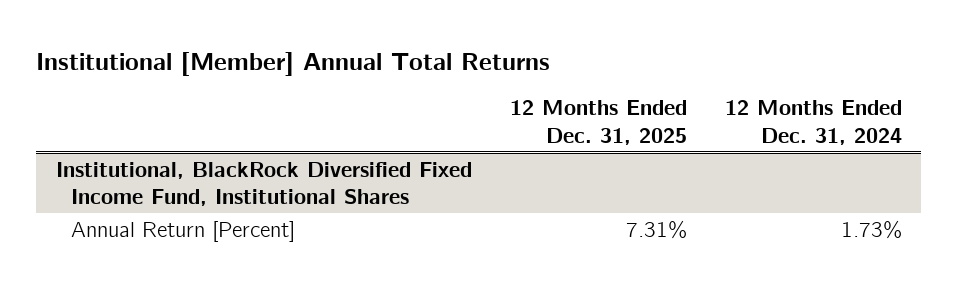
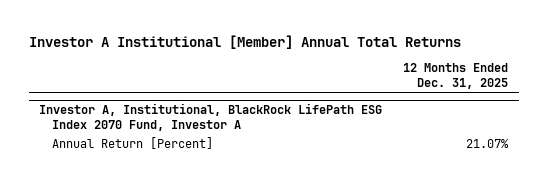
- Institutional [Member] Annual Total Returns
+ Investor A Institutional [Member] Annual Total Returns
- | 12 Months Ended Dec. 31, 2025 | 12 Months Ended Dec. 31, 2024
+ | 12 Months Ended Dec. 31, 2025
- Institutional, BlackRock Diversified Fixed Income Fund, Institutional Shares
- Annual Return [Percent] | 7.31% | 1.73%
+ Investor A, Institutional, BlackRock LifePath ESG Index 2070 Fund, Investor A
+ Annual Return [Percent] | 21.07%

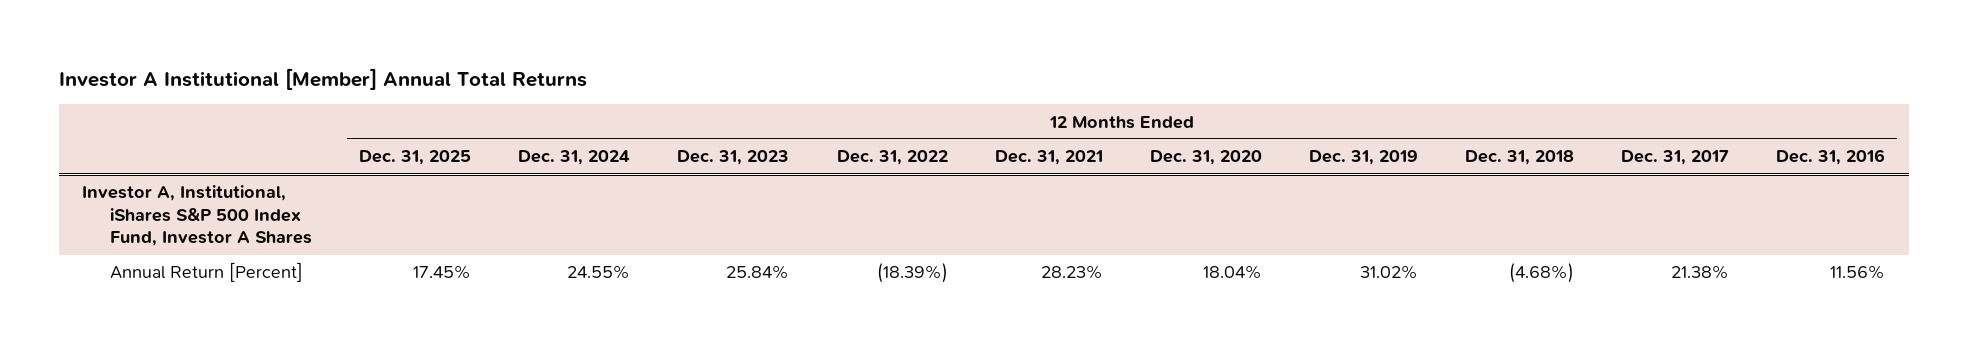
- | 12 Months Ended Dec. 31, 2025
+ | 12 Months Ended Dec. 31, 2025 | 12 Months Ended Dec. 31, 2024 | 12 Months Ended Dec. 31, 2023 | 12 Months Ended Dec. 31, 2022 | 12 Months Ended Dec. 31, 2021 | 12 Months Ended Dec. 31, 2020 | 12 Months Ended Dec. 31, 2019 | 12 Months Ended Dec. 31, 2018 | 12 Months Ended Dec. 31, 2017 | 12 Months Ended Dec. 31, 2016
- Investor A, Institutional, BlackRock LifePath ESG Index 2070 Fund, Investor A
- Annual Return [Percent] | 21.07%
+ Investor A, Institutional, iShares S&P 500 Index Fund, Investor A Shares
+ Annual Return [Percent] | 17.45% | 24.55% | 25.84% | (18.39%) | 28.23% | 18.04% | 31.02% | (4.68%) | 21.38% | 11.56%

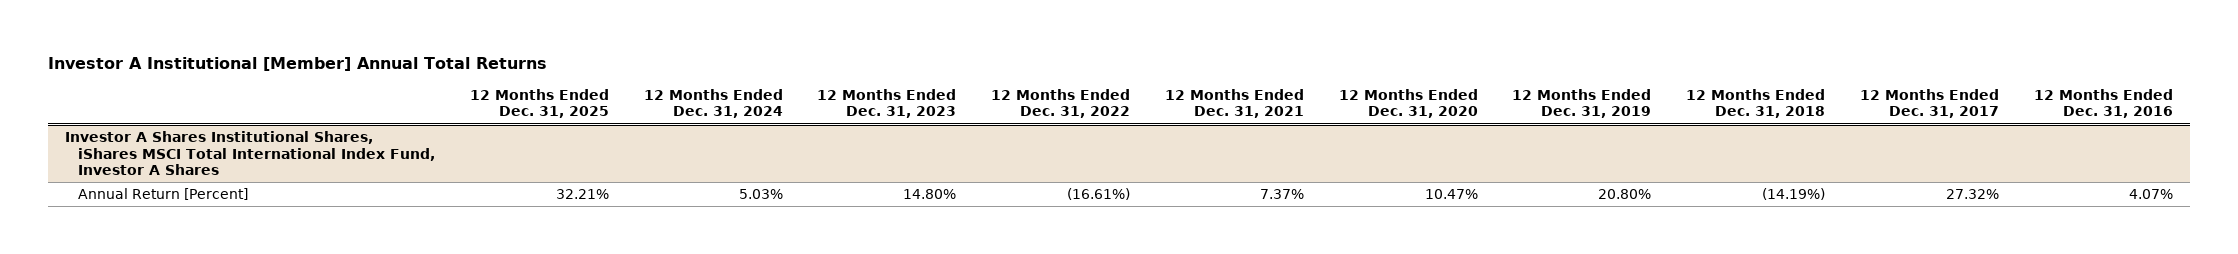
- Investor A, Institutional, iShares S&P 500 Index Fund, Investor A Shares
- Annual Return [Percent] | 17.45% | 24.55% | 25.84% | (18.39%) | 28.23% | 18.04% | 31.02% | (4.68%) | 21.38% | 11.56%
+ Investor A Shares Institutional Shares, iShares MSCI Total International Index Fund, Investor A Shares
+ Annual Return [Percent] | 32.21% | 5.03% | 14.80% | (16.61%) | 7.37% | 10.47% | 20.80% | (14.19%) | 27.32% | 4.07%

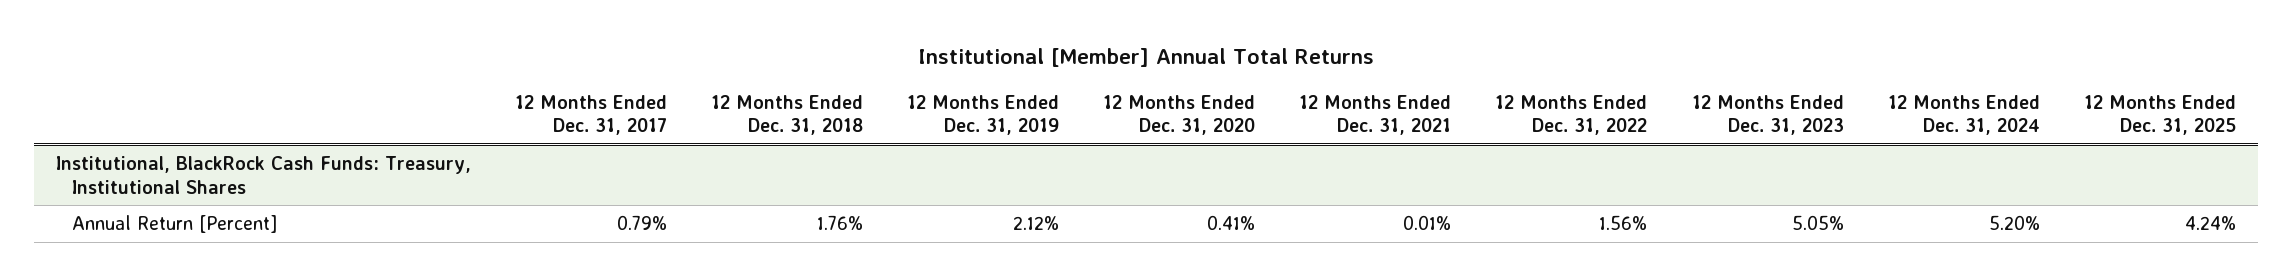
- Investor A Institutional [Member] Annual Total Returns
+ Institutional [Member] Annual Total Returns
- | 12 Months Ended Dec. 31, 2025 | 12 Months Ended Dec. 31, 2024 | 12 Months Ended Dec. 31, 2023 | 12 Months Ended Dec. 31, 2022 | 12 Months Ended Dec. 31, 2021 | 12 Months Ended Dec. 31, 2020 | 12 Months Ended Dec. 31, 2019 | 12 Months Ended Dec. 31, 2018 | 12 Months Ended Dec. 31, 2017 | 12 Months Ended Dec. 31, 2016
+ | 12 Months Ended Dec. 31, 2017 | 12 Months Ended Dec. 31, 2018 | 12 Months Ended Dec. 31, 2019 | 12 Months Ended Dec. 31, 2020 | 12 Months Ended Dec. 31, 2021 | 12 Months Ended Dec. 31, 2022 | 12 Months Ended Dec. 31, 2023 | 12 Months Ended Dec. 31, 2024 | 12 Months Ended Dec. 31, 2025
- Investor A Shares Institutional Shares, iShares MSCI Total International Index Fund, Investor A Shares
- Annual Return [Percent] | 32.21% | 5.03% | 14.80% | (16.61%) | 7.37% | 10.47% | 20.80% | (14.19%) | 27.32% | 4.07%
+ Institutional, BlackRock Cash Funds: Treasury, Institutional Shares
+ Annual Return [Percent] | 0.79% | 1.76% | 2.12% | 0.41% | 0.01% | 1.56% | 5.05% | 5.20% | 4.24%

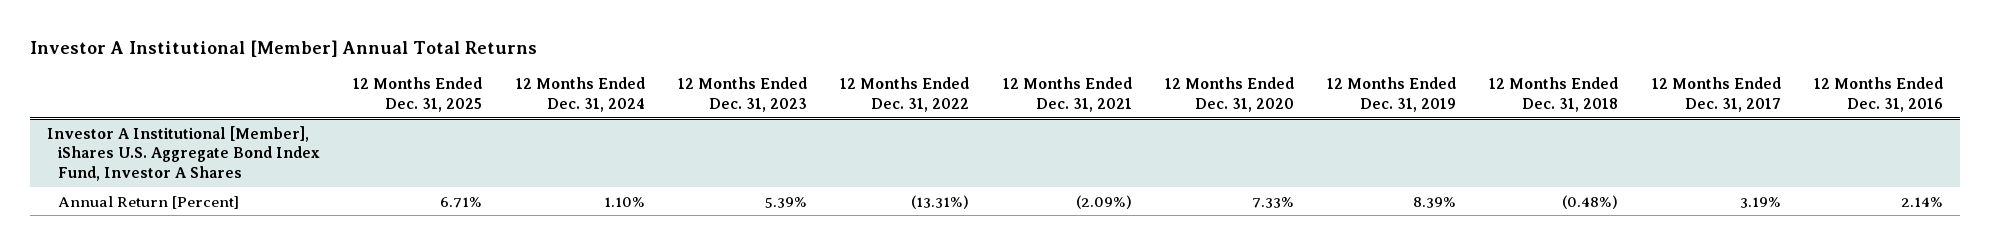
- Institutional [Member] Annual Total Returns
+ Investor A Institutional [Member] Annual Total Returns
- | 12 Months Ended Dec. 31, 2017 | 12 Months Ended Dec. 31, 2018 | 12 Months Ended Dec. 31, 2019 | 12 Months Ended Dec. 31, 2020 | 12 Months Ended Dec. 31, 2021 | 12 Months Ended Dec. 31, 2022 | 12 Months Ended Dec. 31, 2023 | 12 Months Ended Dec. 31, 2024 | 12 Months Ended Dec. 31, 2025
+ | 12 Months Ended Dec. 31, 2025 | 12 Months Ended Dec. 31, 2024 | 12 Months Ended Dec. 31, 2023 | 12 Months Ended Dec. 31, 2022 | 12 Months Ended Dec. 31, 2021 | 12 Months Ended Dec. 31, 2020 | 12 Months Ended Dec. 31, 2019 | 12 Months Ended Dec. 31, 2018 | 12 Months Ended Dec. 31, 2017 | 12 Months Ended Dec. 31, 2016
- Institutional, BlackRock Cash Funds: Treasury, Institutional Shares
- Annual Return [Percent] | 0.79% | 1.76% | 2.12% | 0.41% | 0.01% | 1.56% | 5.05% | 5.20% | 4.24%
+ Investor A Institutional [Member], iShares U.S. Aggregate Bond Index Fund, Investor A Shares
+ Annual Return [Percent] | 6.71% | 1.10% | 5.39% | (13.31%) | (2.09%) | 7.33% | 8.39% | (0.48%) | 3.19% | 2.14%

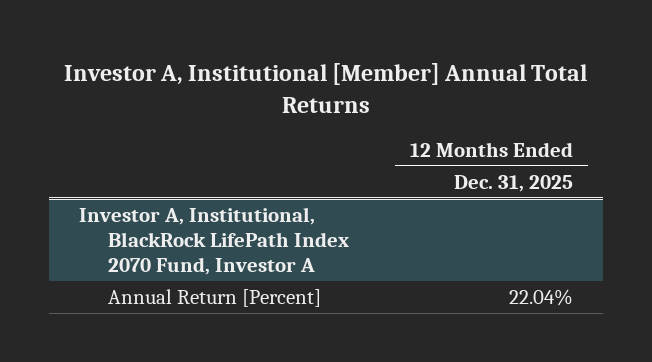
- Investor A Institutional [Member] Annual Total Returns
+ Investor A, Institutional [Member] Annual Total Returns
- | 12 Months Ended Dec. 31, 2025 | 12 Months Ended Dec. 31, 2024 | 12 Months Ended Dec. 31, 2023 | 12 Months Ended Dec. 31, 2022 | 12 Months Ended Dec. 31, 2021 | 12 Months Ended Dec. 31, 2020 | 12 Months Ended Dec. 31, 2019 | 12 Months Ended Dec. 31, 2018 | 12 Months Ended Dec. 31, 2017 | 12 Months Ended Dec. 31, 2016
+ | 12 Months Ended Dec. 31, 2025
- Investor A Institutional [Member], iShares U.S. Aggregate Bond Index Fund, Investor A Shares
- Annual Return [Percent] | 6.71% | 1.10% | 5.39% | (13.31%) | (2.09%) | 7.33% | 8.39% | (0.48%) | 3.19% | 2.14%
+ Investor A, Institutional, BlackRock LifePath Index 2070 Fund, Investor A
+ Annual Return [Percent] | 22.04%

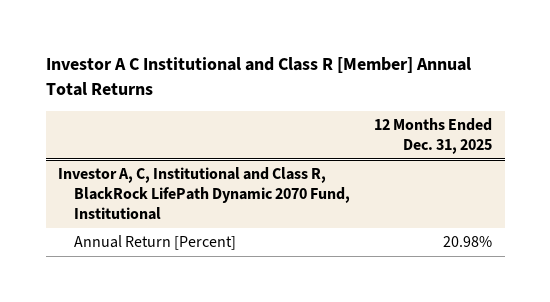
- Investor A, Institutional [Member] Annual Total Returns
+ Investor A C Institutional and Class R [Member] Annual Total Returns
- Investor A, Institutional, BlackRock LifePath Index 2070 Fund, Investor A
- Annual Return [Percent] | 22.04%
+ Investor A, C, Institutional and Class R, BlackRock LifePath Dynamic 2070 Fund, Institutional
+ Annual Return [Percent] | 20.98%

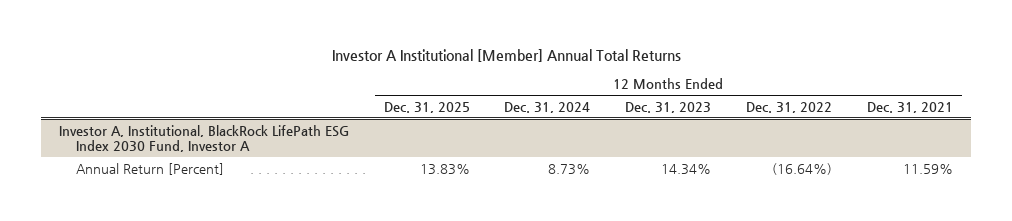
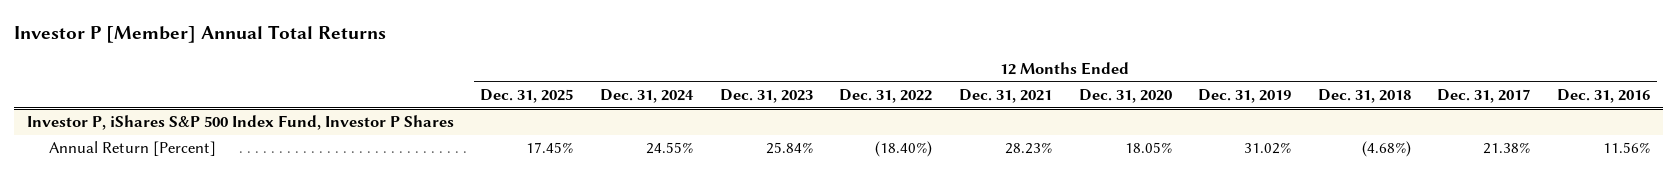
- Investor A Institutional [Member] Annual Total Returns
+ Investor P [Member] Annual Total Returns
- | 12 Months Ended Dec. 31, 2025 | 12 Months Ended Dec. 31, 2024 | 12 Months Ended Dec. 31, 2023 | 12 Months Ended Dec. 31, 2022 | 12 Months Ended Dec. 31, 2021
+ | 12 Months Ended Dec. 31, 2025 | 12 Months Ended Dec. 31, 2024 | 12 Months Ended Dec. 31, 2023 | 12 Months Ended Dec. 31, 2022 | 12 Months Ended Dec. 31, 2021 | 12 Months Ended Dec. 31, 2020 | 12 Months Ended Dec. 31, 2019 | 12 Months Ended Dec. 31, 2018 | 12 Months Ended Dec. 31, 2017 | 12 Months Ended Dec. 31, 2016
- Investor A, Institutional, BlackRock LifePath ESG Index 2030 Fund, Investor A
- Annual Return [Percent] | 13.83% | 8.73% | 14.34% | (16.64%) | 11.59%
+ Investor P, iShares S&P 500 Index Fund, Investor P Shares
+ Annual Return [Percent] | 17.45% | 24.55% | 25.84% | (18.40%) | 28.23% | 18.05% | 31.02% | (4.68%) | 21.38% | 11.56%

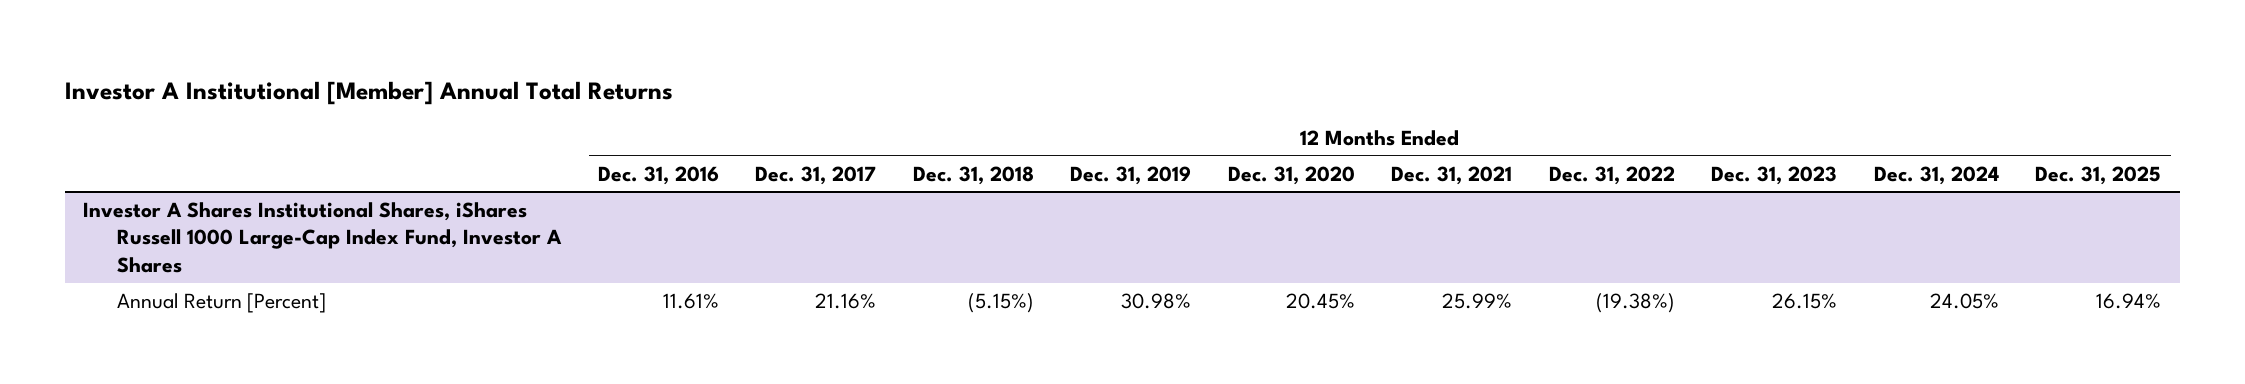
- Investor P [Member] Annual Total Returns
+ Investor A Institutional [Member] Annual Total Returns
- | 12 Months Ended Dec. 31, 2025 | 12 Months Ended Dec. 31, 2024 | 12 Months Ended Dec. 31, 2023 | 12 Months Ended Dec. 31, 2022 | 12 Months Ended Dec. 31, 2021 | 12 Months Ended Dec. 31, 2020 | 12 Months Ended Dec. 31, 2019 | 12 Months Ended Dec. 31, 2018 | 12 Months Ended Dec. 31, 2017 | 12 Months Ended Dec. 31, 2016
+ | 12 Months Ended Dec. 31, 2016 | 12 Months Ended Dec. 31, 2017 | 12 Months Ended Dec. 31, 2018 | 12 Months Ended Dec. 31, 2019 | 12 Months Ended Dec. 31, 2020 | 12 Months Ended Dec. 31, 2021 | 12 Months Ended Dec. 31, 2022 | 12 Months Ended Dec. 31, 2023 | 12 Months Ended Dec. 31, 2024 | 12 Months Ended Dec. 31, 2025
- Investor P, iShares S&P 500 Index Fund, Investor P Shares
- Annual Return [Percent] | 17.45% | 24.55% | 25.84% | (18.40%) | 28.23% | 18.05% | 31.02% | (4.68%) | 21.38% | 11.56%
+ Investor A Shares Institutional Shares, iShares Russell 1000 Large-Cap Index Fund, Investor A Shares
+ Annual Return [Percent] | 11.61% | 21.16% | (5.15%) | 30.98% | 20.45% | 25.99% | (19.38%) | 26.15% | 24.05% | 16.94%

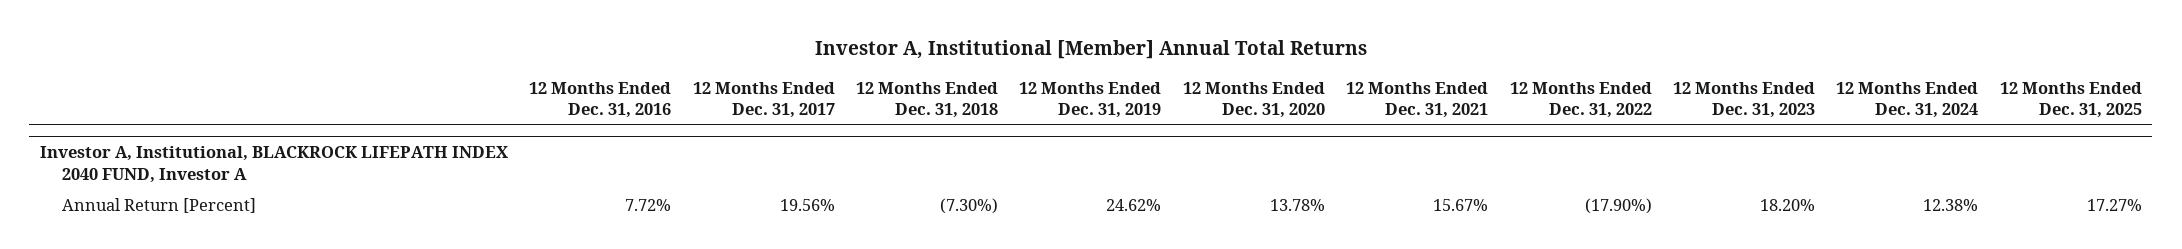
- Investor A Institutional [Member] Annual Total Returns
+ Investor A, Institutional [Member] Annual Total Returns
- Investor A Shares Institutional Shares, iShares Russell 1000 Large-Cap Index Fund, Investor A Shares
- Annual Return [Percent] | 11.61% | 21.16% | (5.15%) | 30.98% | 20.45% | 25.99% | (19.38%) | 26.15% | 24.05% | 16.94%
+ Investor A, Institutional, BLACKROCK LIFEPATH INDEX 2040 FUND, Investor A
+ Annual Return [Percent] | 7.72% | 19.56% | (7.30%) | 24.62% | 13.78% | 15.67% | (17.90%) | 18.20% | 12.38% | 17.27%

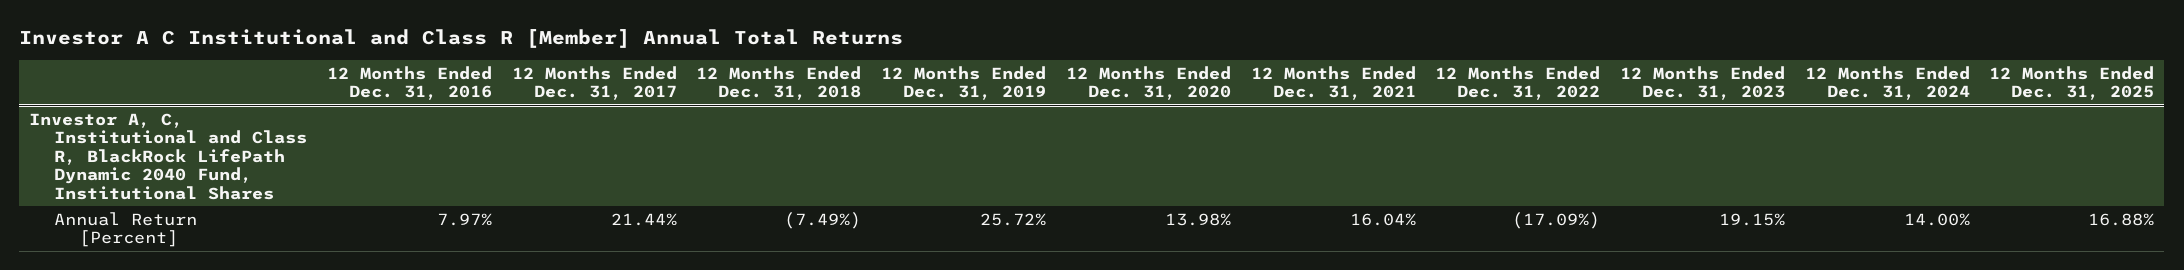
- Investor A, Institutional [Member] Annual Total Returns
+ Investor A C Institutional and Class R [Member] Annual Total Returns
- Investor A, Institutional, BLACKROCK LIFEPATH INDEX 2040 FUND, Investor A
- Annual Return [Percent] | 7.72% | 19.56% | (7.30%) | 24.62% | 13.78% | 15.67% | (17.90%) | 18.20% | 12.38% | 17.27%
+ Investor A, C, Institutional and Class R, BlackRock LifePath Dynamic 2040 Fund, Institutional Shares
+ Annual Return [Percent] | 7.97% | 21.44% | (7.49%) | 25.72% | 13.98% | 16.04% | (17.09%) | 19.15% | 14.00% | 16.88%

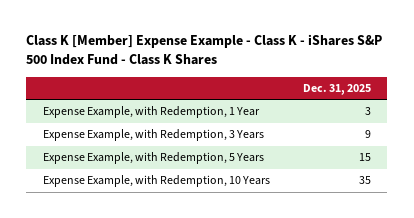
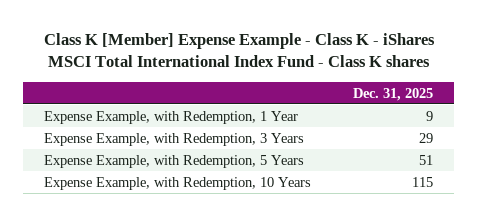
- Class K [Member] Expense Example - Class K - iShares S&P 500 Index Fund - Class K Shares
+ Class K [Member] Expense Example - Class K - iShares MSCI Total International Index Fund - Class K shares
- Expense Example, with Redemption, 1 Year | 3
- Expense Example, with Redemption, 3 Years | 9
- Expense Example, with Redemption, 5 Years | 15
- Expense Example, with Redemption, 10 Years | 35
+ Expense Example, with Redemption, 1 Year | 9
+ Expense Example, with Redemption, 3 Years | 29
+ Expense Example, with Redemption, 5 Years | 51
+ Expense Example, with Redemption, 10 Years | 115

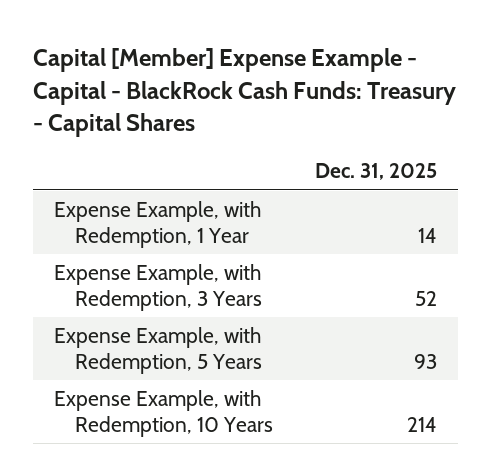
- Class K [Member] Expense Example - Class K - iShares MSCI Total International Index Fund - Class K shares
+ Capital [Member] Expense Example - Capital - BlackRock Cash Funds: Treasury - Capital Shares
- Expense Example, with Redemption, 1 Year | 9
- Expense Example, with Redemption, 3 Years | 29
- Expense Example, with Redemption, 5 Years | 51
- Expense Example, with Redemption, 10 Years | 115
+ Expense Example, with Redemption, 1 Year | 14
+ Expense Example, with Redemption, 3 Years | 52
+ Expense Example, with Redemption, 5 Years | 93
+ Expense Example, with Redemption, 10 Years | 214

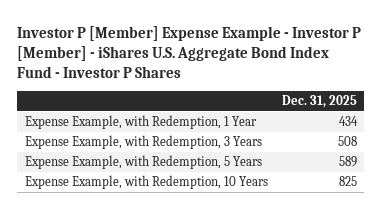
- Capital [Member] Expense Example - Capital - BlackRock Cash Funds: Treasury - Capital Shares
+ Investor P [Member] Expense Example - Investor P [Member] - iShares U.S. Aggregate Bond Index Fund - Investor P Shares
- Expense Example, with Redemption, 1 Year | 14
- Expense Example, with Redemption, 3 Years | 52
- Expense Example, with Redemption, 5 Years | 93
- Expense Example, with Redemption, 10 Years | 214
+ Expense Example, with Redemption, 1 Year | 434
+ Expense Example, with Redemption, 3 Years | 508
+ Expense Example, with Redemption, 5 Years | 589
+ Expense Example, with Redemption, 10 Years | 825

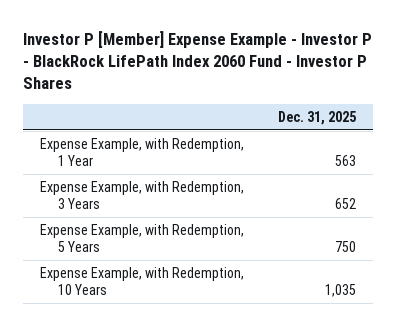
- Investor P [Member] Expense Example - Investor P [Member] - iShares U.S. Aggregate Bond Index Fund - Investor P Shares
+ Investor P [Member] Expense Example - Investor P - BlackRock LifePath Index 2060 Fund - Investor P Shares
- Expense Example, with Redemption, 1 Year | 434
- Expense Example, with Redemption, 3 Years | 508
- Expense Example, with Redemption, 5 Years | 589
- Expense Example, with Redemption, 10 Years | 825
+ Expense Example, with Redemption, 1 Year | 563
+ Expense Example, with Redemption, 3 Years | 652
+ Expense Example, with Redemption, 5 Years | 750
+ Expense Example, with Redemption, 10 Years | 1,035

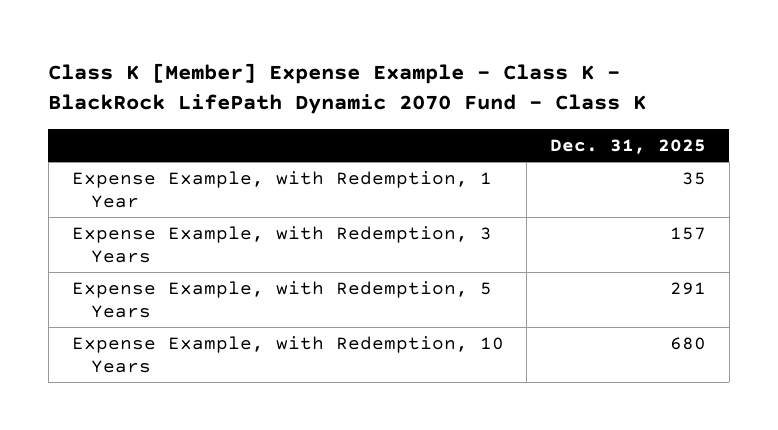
- Investor P [Member] Expense Example - Investor P - BlackRock LifePath Index 2060 Fund - Investor P Shares
+ Class K [Member] Expense Example - Class K - BlackRock LifePath Dynamic 2070 Fund - Class K
- Expense Example, with Redemption, 1 Year | 563
- Expense Example, with Redemption, 3 Years | 652
- Expense Example, with Redemption, 5 Years | 750
- Expense Example, with Redemption, 10 Years | 1,035
+ Expense Example, with Redemption, 1 Year | 35
+ Expense Example, with Redemption, 3 Years | 157
+ Expense Example, with Redemption, 5 Years | 291
+ Expense Example, with Redemption, 10 Years | 680

